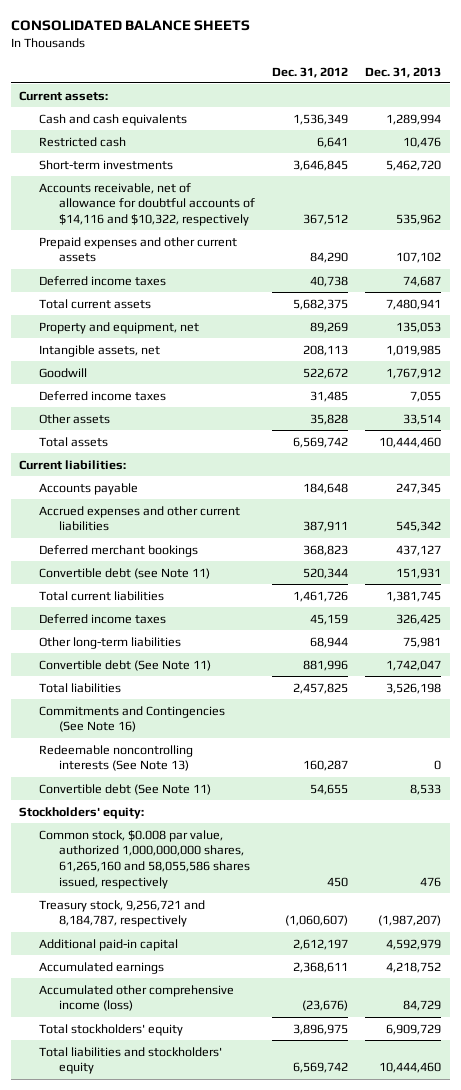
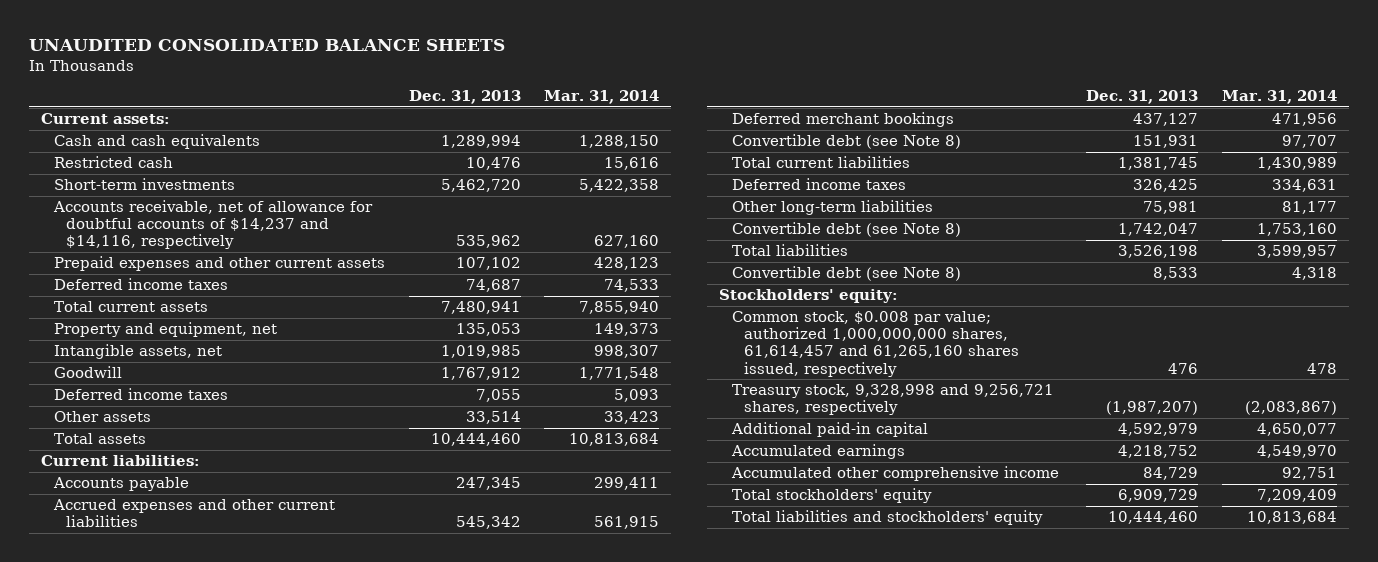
- CONSOLIDATED BALANCE SHEETS
+ UNAUDITED CONSOLIDATED BALANCE SHEETS
- | Dec. 31, 2012 | Dec. 31, 2013
+ | Dec. 31, 2013 | Mar. 31, 2014
- Accounts receivable, net of allowance for doubtful accounts of $14,116 and $10,322, respectively | 367,512 | 535,962
+ Accounts receivable, net of allowance for doubtful accounts of $14,237 and $14,116, respectively | 535,962 | 627,160
- Convertible debt (see Note 11) | 520,344 | 151,931
+ Convertible debt (see Note 8) | 151,931 | 97,707
- Convertible debt (See Note 11) | 881,996 | 1,742,047
+ Convertible debt (see Note 8) | 1,742,047 | 1,753,160
- Commitments and Contingencies (See Note 16)
- Redeemable noncontrolling interests (See Note 13) | 160,287 | 0
- Convertible debt (See Note 11) | 54,655 | 8,533
+ Convertible debt (see Note 8) | 8,533 | 4,318
- Common stock, $0.008 par value, authorized 1,000,000,000 shares, 61,265,160 and 58,055,586 shares issued, respectively | 450 | 476
- Treasury stock, 9,256,721 and 8,184,787, respectively | (1,060,607) | (1,987,207)
+ Common stock, $0.008 par value; authorized 1,000,000,000 shares, 61,614,457 and 61,265,160 shares issued, respectively | 476 | 478
+ Treasury stock, 9,328,998 and 9,256,721 shares, respectively | (1,987,207) | (2,083,867)
- Accumulated other comprehensive income (loss) | (23,676) | 84,729
+ Accumulated other comprehensive income | 84,729 | 92,751

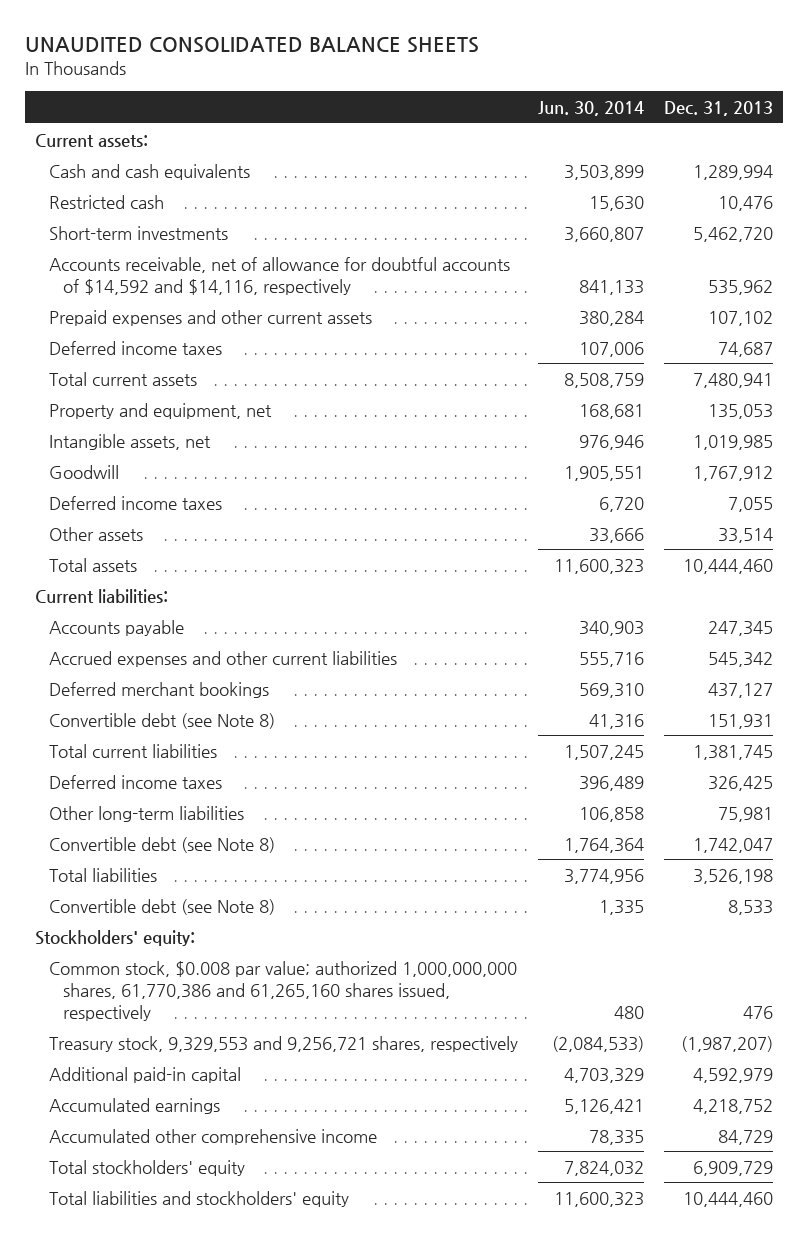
- | Dec. 31, 2013 | Mar. 31, 2014
+ | Jun. 30, 2014 | Dec. 31, 2013
- Accounts receivable, net of allowance for doubtful accounts of $14,237 and $14,116, respectively | 535,962 | 627,160
+ Accounts receivable, net of allowance for doubtful accounts of $14,592 and $14,116, respectively | 841,133 | 535,962
- Common stock, $0.008 par value; authorized 1,000,000,000 shares, 61,614,457 and 61,265,160 shares issued, respectively | 476 | 478
- Treasury stock, 9,328,998 and 9,256,721 shares, respectively | (1,987,207) | (2,083,867)
+ Common stock, $0.008 par value; authorized 1,000,000,000 shares, 61,770,386 and 61,265,160 shares issued, respectively | 480 | 476
+ Treasury stock, 9,329,553 and 9,256,721 shares, respectively | (2,084,533) | (1,987,207)

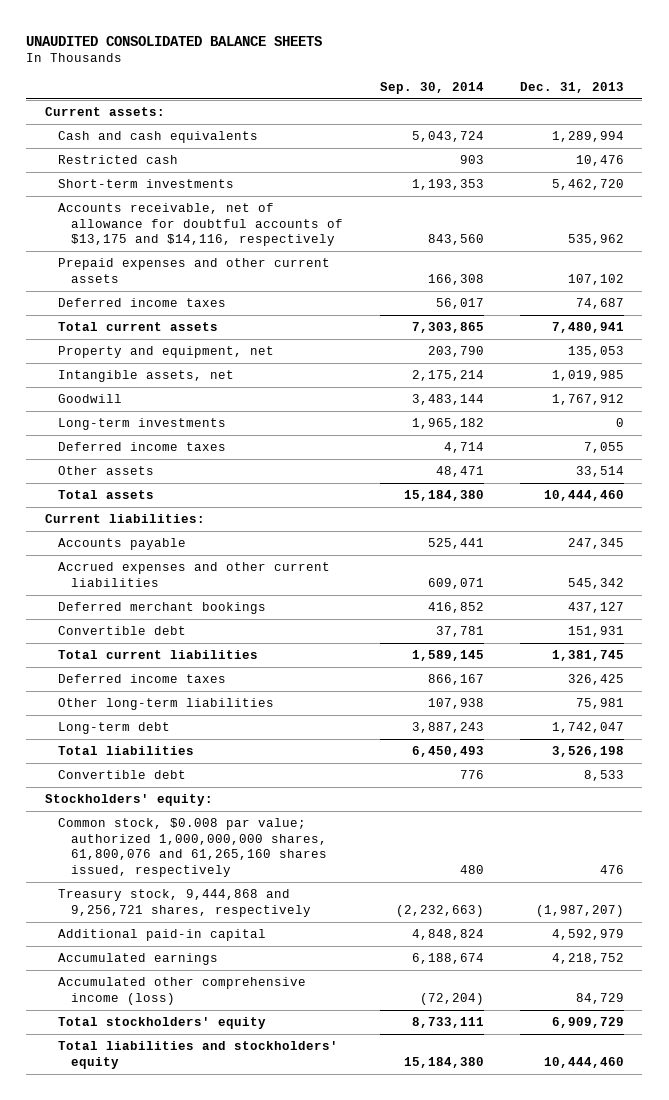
- | Jun. 30, 2014 | Dec. 31, 2013
+ | Sep. 30, 2014 | Dec. 31, 2013
- Accounts receivable, net of allowance for doubtful accounts of $14,592 and $14,116, respectively | 841,133 | 535,962
+ Accounts receivable, net of allowance for doubtful accounts of $13,175 and $14,116, respectively | 843,560 | 535,962
+ Long-term investments | 1,965,182 | 0
- Convertible debt (see Note 8) | 41,316 | 151,931
+ Convertible debt | 37,781 | 151,931
- Convertible debt (see Note 8) | 1,764,364 | 1,742,047
+ Long-term debt | 3,887,243 | 1,742,047
- Convertible debt (see Note 8) | 1,335 | 8,533
+ Convertible debt | 776 | 8,533
- Common stock, $0.008 par value; authorized 1,000,000,000 shares, 61,770,386 and 61,265,160 shares issued, respectively | 480 | 476
- Treasury stock, 9,329,553 and 9,256,721 shares, respectively | (2,084,533) | (1,987,207)
+ Common stock, $0.008 par value; authorized 1,000,000,000 shares, 61,800,076 and 61,265,160 shares issued, respectively | 480 | 476
+ Treasury stock, 9,444,868 and 9,256,721 shares, respectively | (2,232,663) | (1,987,207)
- Accumulated other comprehensive income | 78,335 | 84,729
+ Accumulated other comprehensive income (loss) | (72,204) | 84,729

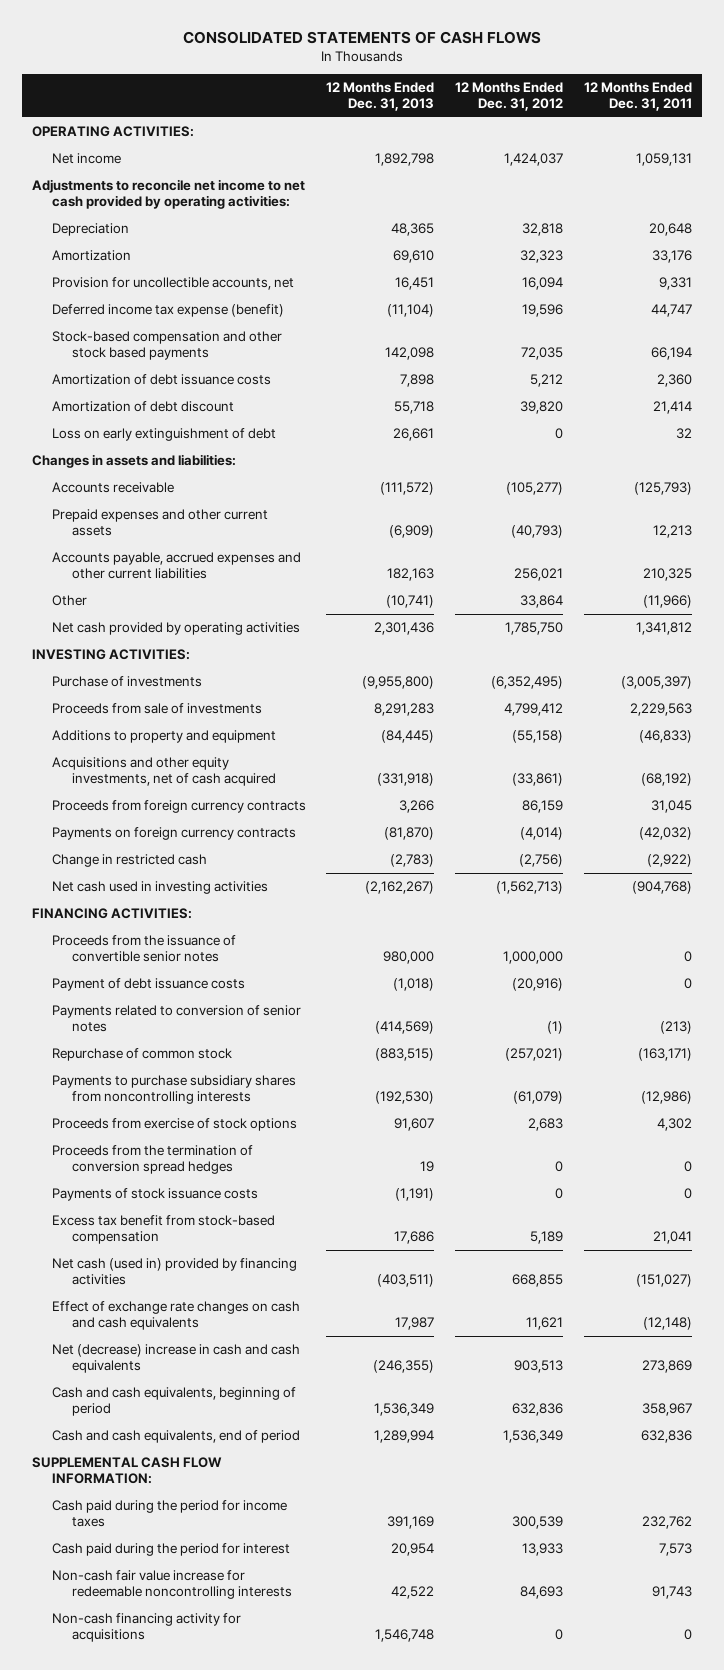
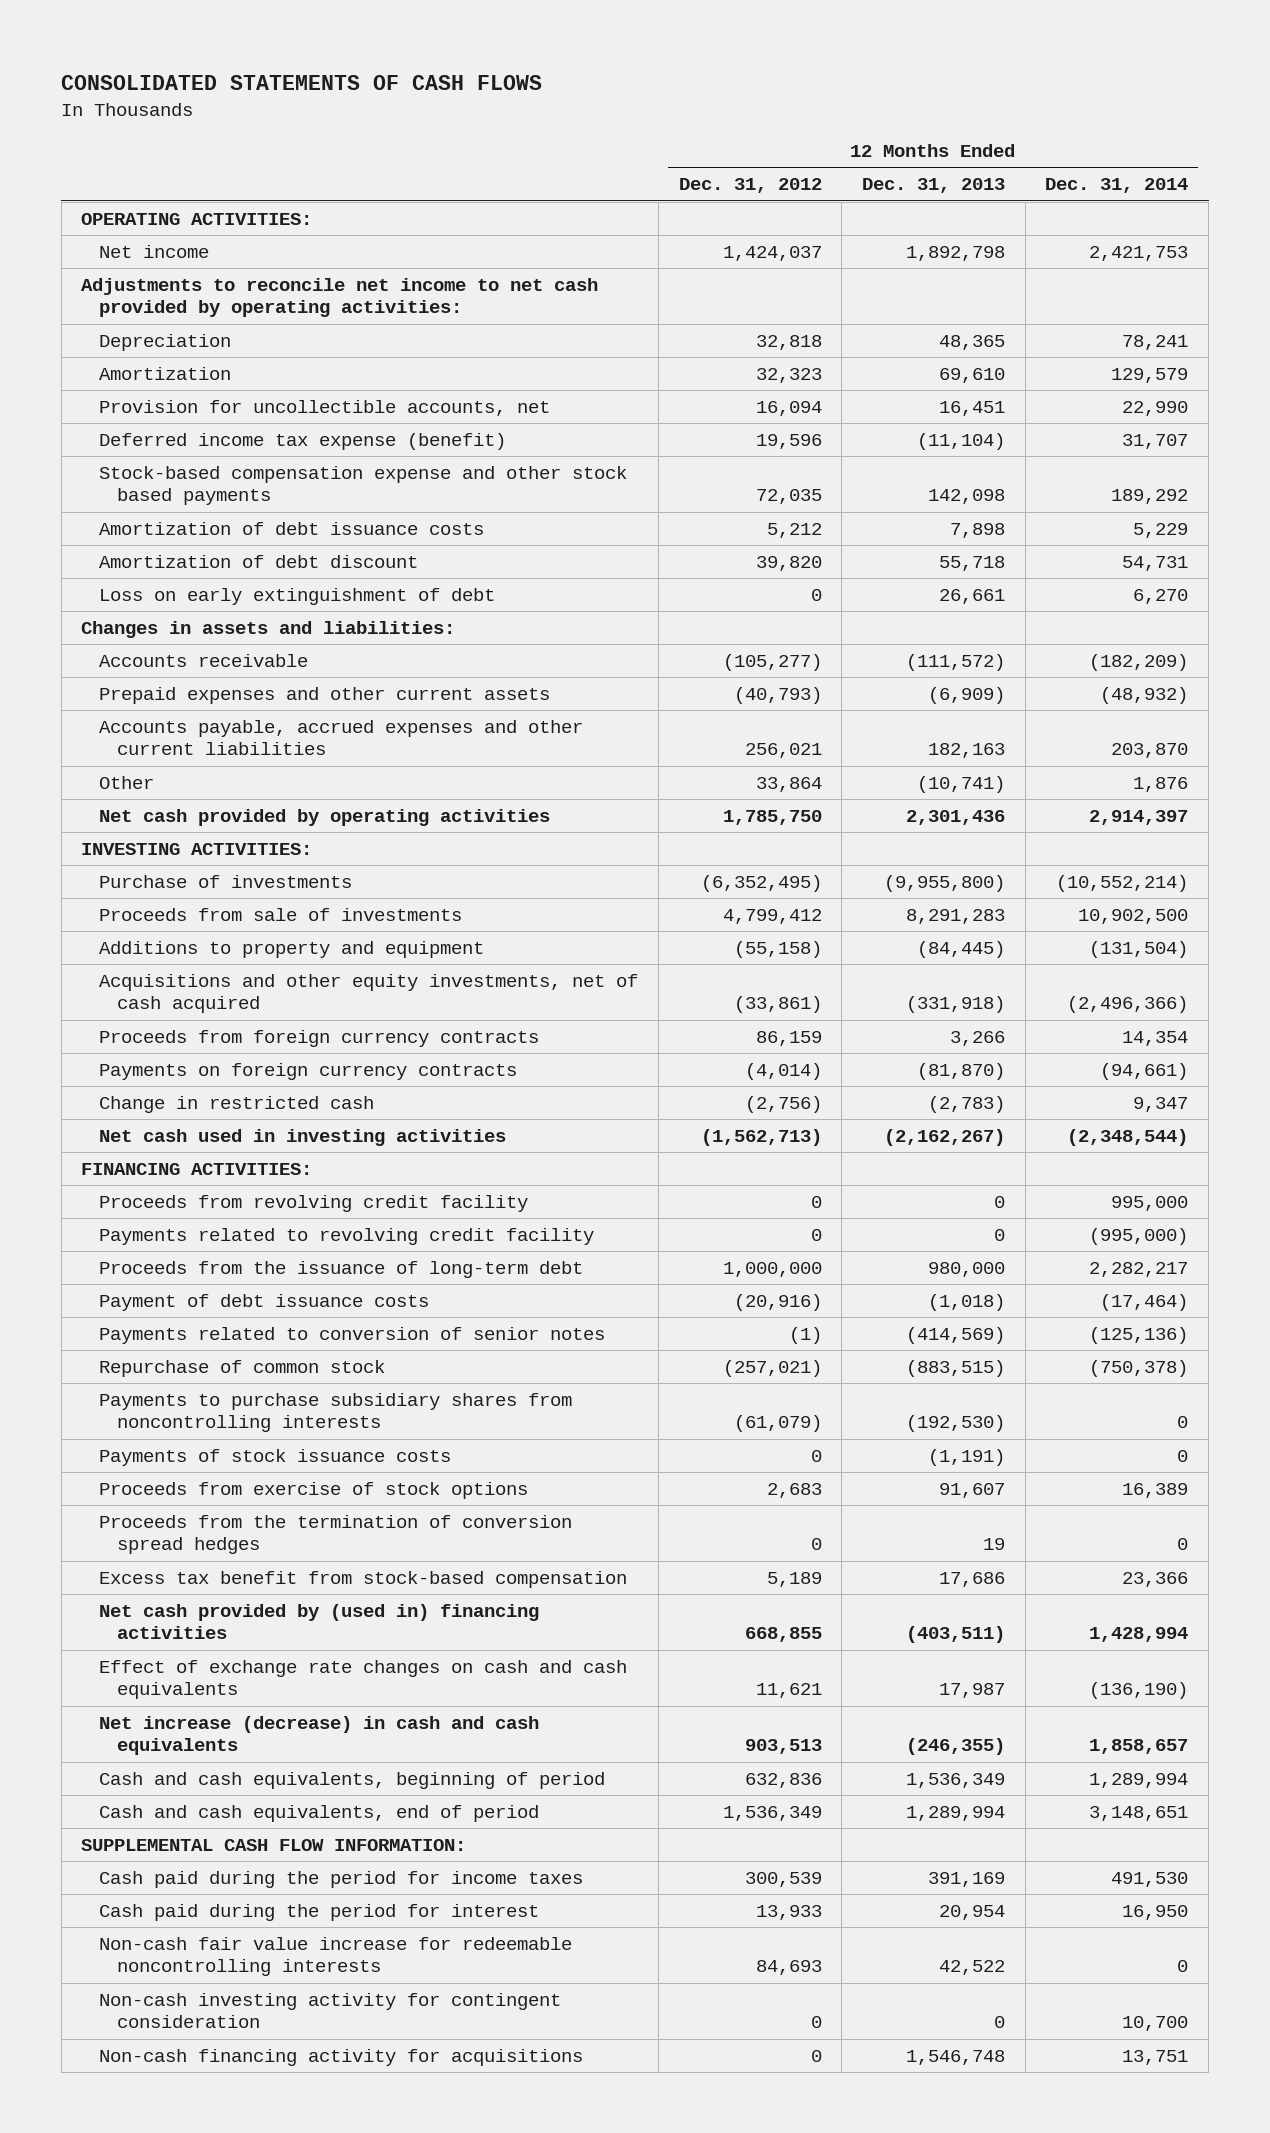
- | 12 Months Ended Dec. 31, 2013 | 12 Months Ended Dec. 31, 2012 | 12 Months Ended Dec. 31, 2011
+ | 12 Months Ended Dec. 31, 2012 | 12 Months Ended Dec. 31, 2013 | 12 Months Ended Dec. 31, 2014
- Stock-based compensation and other stock based payments | 142,098 | 72,035 | 66,194
+ Stock-based compensation expense and other stock based payments | 72,035 | 142,098 | 189,292
- Proceeds from the issuance of convertible senior notes | 980,000 | 1,000,000 | 0
+ Proceeds from revolving credit facility | 0 | 0 | 995,000
+ Payments related to revolving credit facility | 0 | 0 | (995,000)
+ Proceeds from the issuance of long-term debt | 1,000,000 | 980,000 | 2,282,217
moved up: Payments of stock issuance costs | 0 | (1,191) | 0
- Net cash (used in) provided by financing activities | (403,511) | 668,855 | (151,027)
+ Net cash provided by (used in) financing activities | 668,855 | (403,511) | 1,428,994
- Net (decrease) increase in cash and cash equivalents | (246,355) | 903,513 | 273,869
+ Net increase (decrease) in cash and cash equivalents | 903,513 | (246,355) | 1,858,657
+ Non-cash investing activity for contingent consideration | 0 | 0 | 10,700

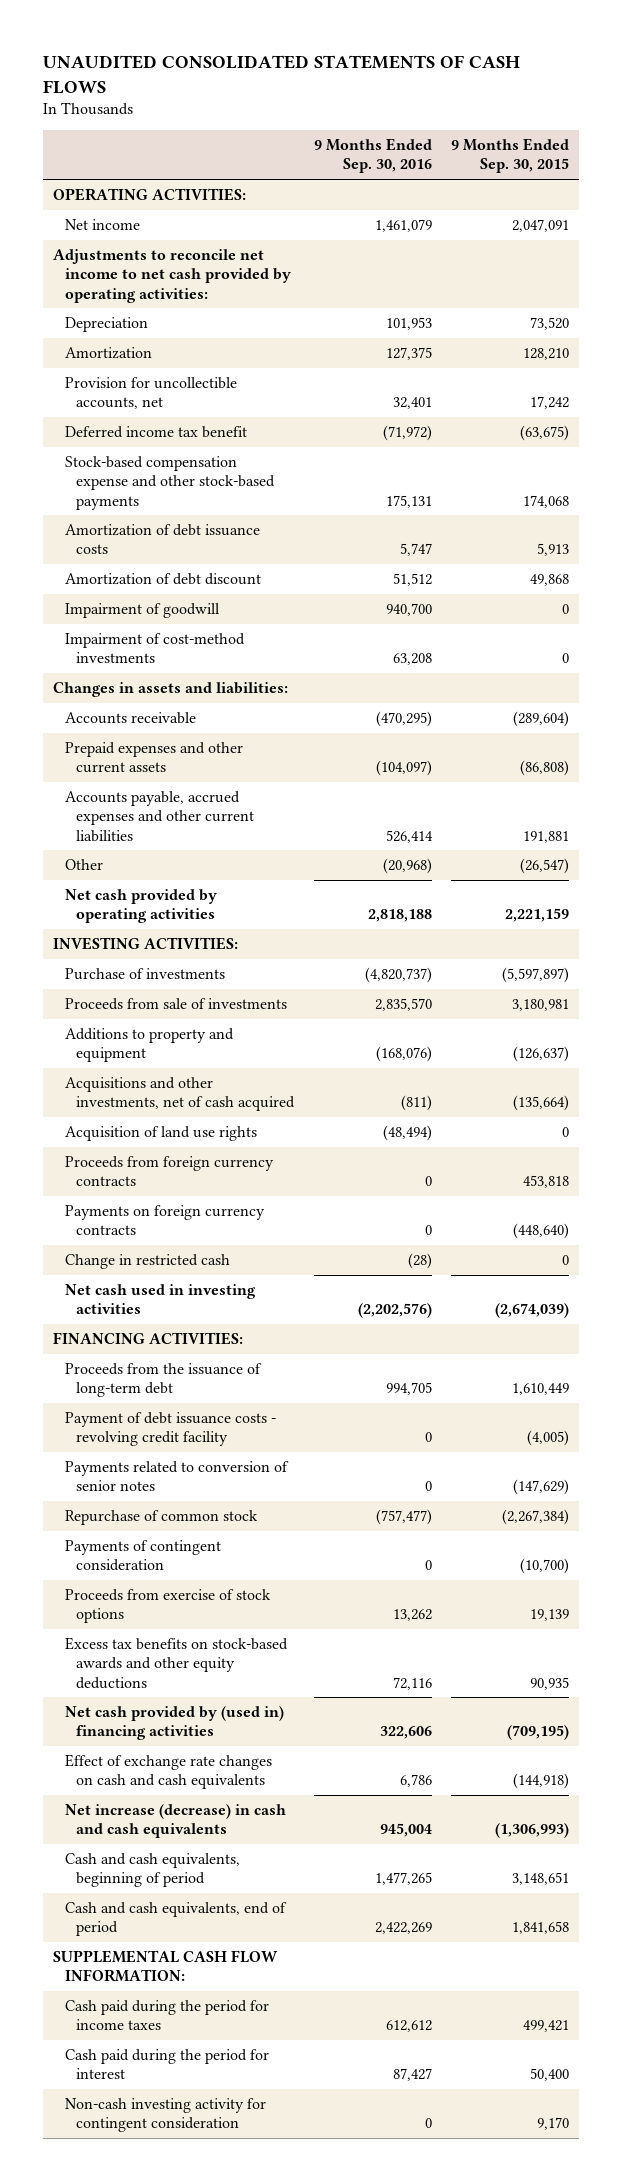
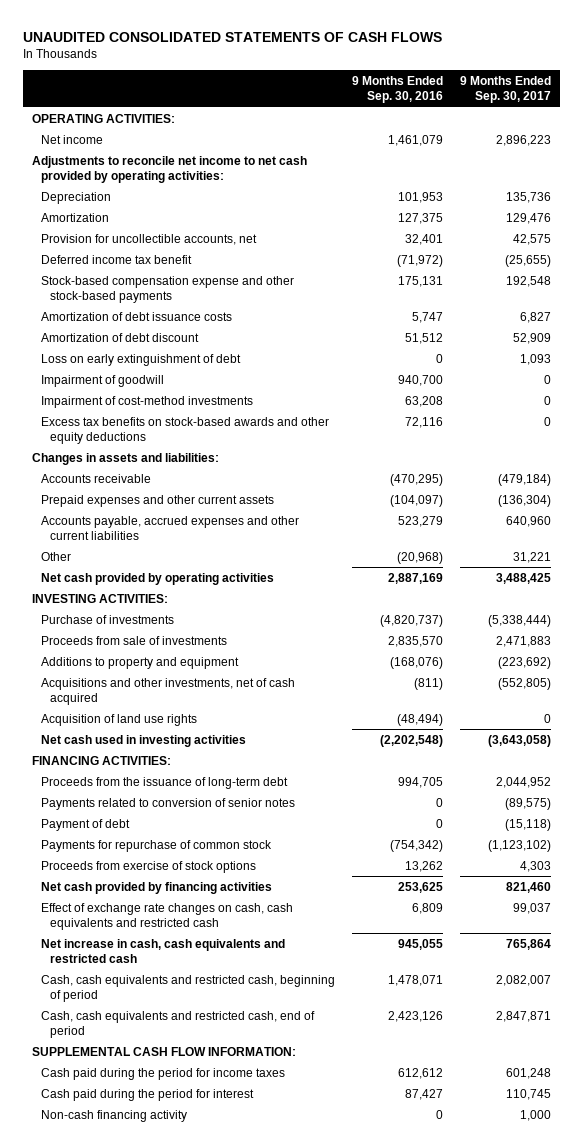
- | 9 Months Ended Sep. 30, 2016 | 9 Months Ended Sep. 30, 2015
+ | 9 Months Ended Sep. 30, 2016 | 9 Months Ended Sep. 30, 2017
+ Loss on early extinguishment of debt | 0 | 1,093
moved up: Excess tax benefits on stock-based awards and other equity deductions | 72,116 | 0
- Accounts payable, accrued expenses and other current liabilities | 526,414 | 191,881
+ Accounts payable, accrued expenses and other current liabilities | 523,279 | 640,960
- Net cash provided by operating activities | 2,818,188 | 2,221,159
+ Net cash provided by operating activities | 2,887,169 | 3,488,425
- Proceeds from foreign currency contracts | 0 | 453,818
- Payments on foreign currency contracts | 0 | (448,640)
- Change in restricted cash | (28) | 0
- Net cash used in investing activities | (2,202,576) | (2,674,039)
+ Net cash used in investing activities | (2,202,548) | (3,643,058)
- Payment of debt issuance costs - revolving credit facility | 0 | (4,005)
- Repurchase of common stock | (757,477) | (2,267,384)
- Payments of contingent consideration | 0 | (10,700)
+ Payment of debt | 0 | (15,118)
+ Payments for repurchase of common stock | (754,342) | (1,123,102)
- Net cash provided by (used in) financing activities | 322,606 | (709,195)
- Effect of exchange rate changes on cash and cash equivalents | 6,786 | (144,918)
- Net increase (decrease) in cash and cash equivalents | 945,004 | (1,306,993)
- Cash and cash equivalents, beginning of period | 1,477,265 | 3,148,651
- Cash and cash equivalents, end of period | 2,422,269 | 1,841,658
+ Net cash provided by financing activities | 253,625 | 821,460
+ Effect of exchange rate changes on cash, cash equivalents and restricted cash | 6,809 | 99,037
+ Net increase in cash, cash equivalents and restricted cash | 945,055 | 765,864
+ Cash, cash equivalents and restricted cash, beginning of period | 1,478,071 | 2,082,007
+ Cash, cash equivalents and restricted cash, end of period | 2,423,126 | 2,847,871
- Non-cash investing activity for contingent consideration | 0 | 9,170
+ Non-cash financing activity | 0 | 1,000

